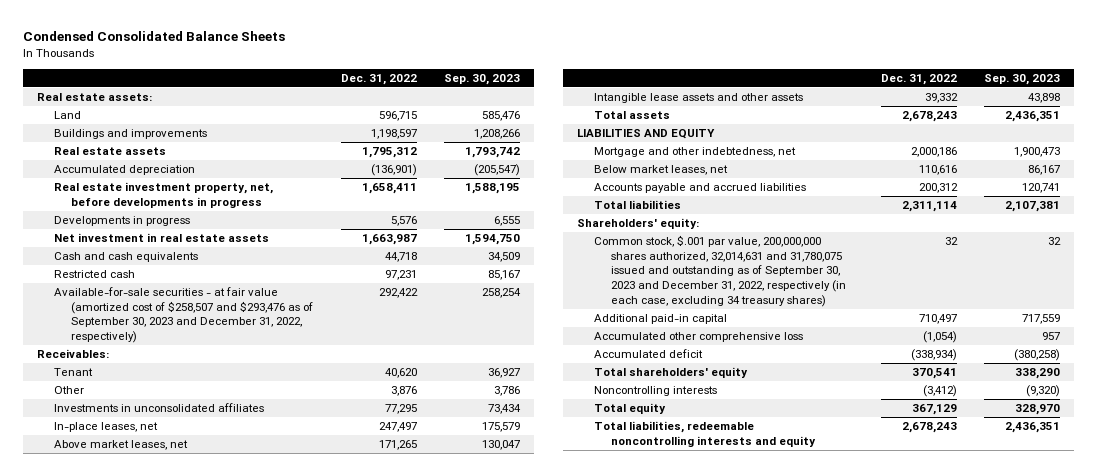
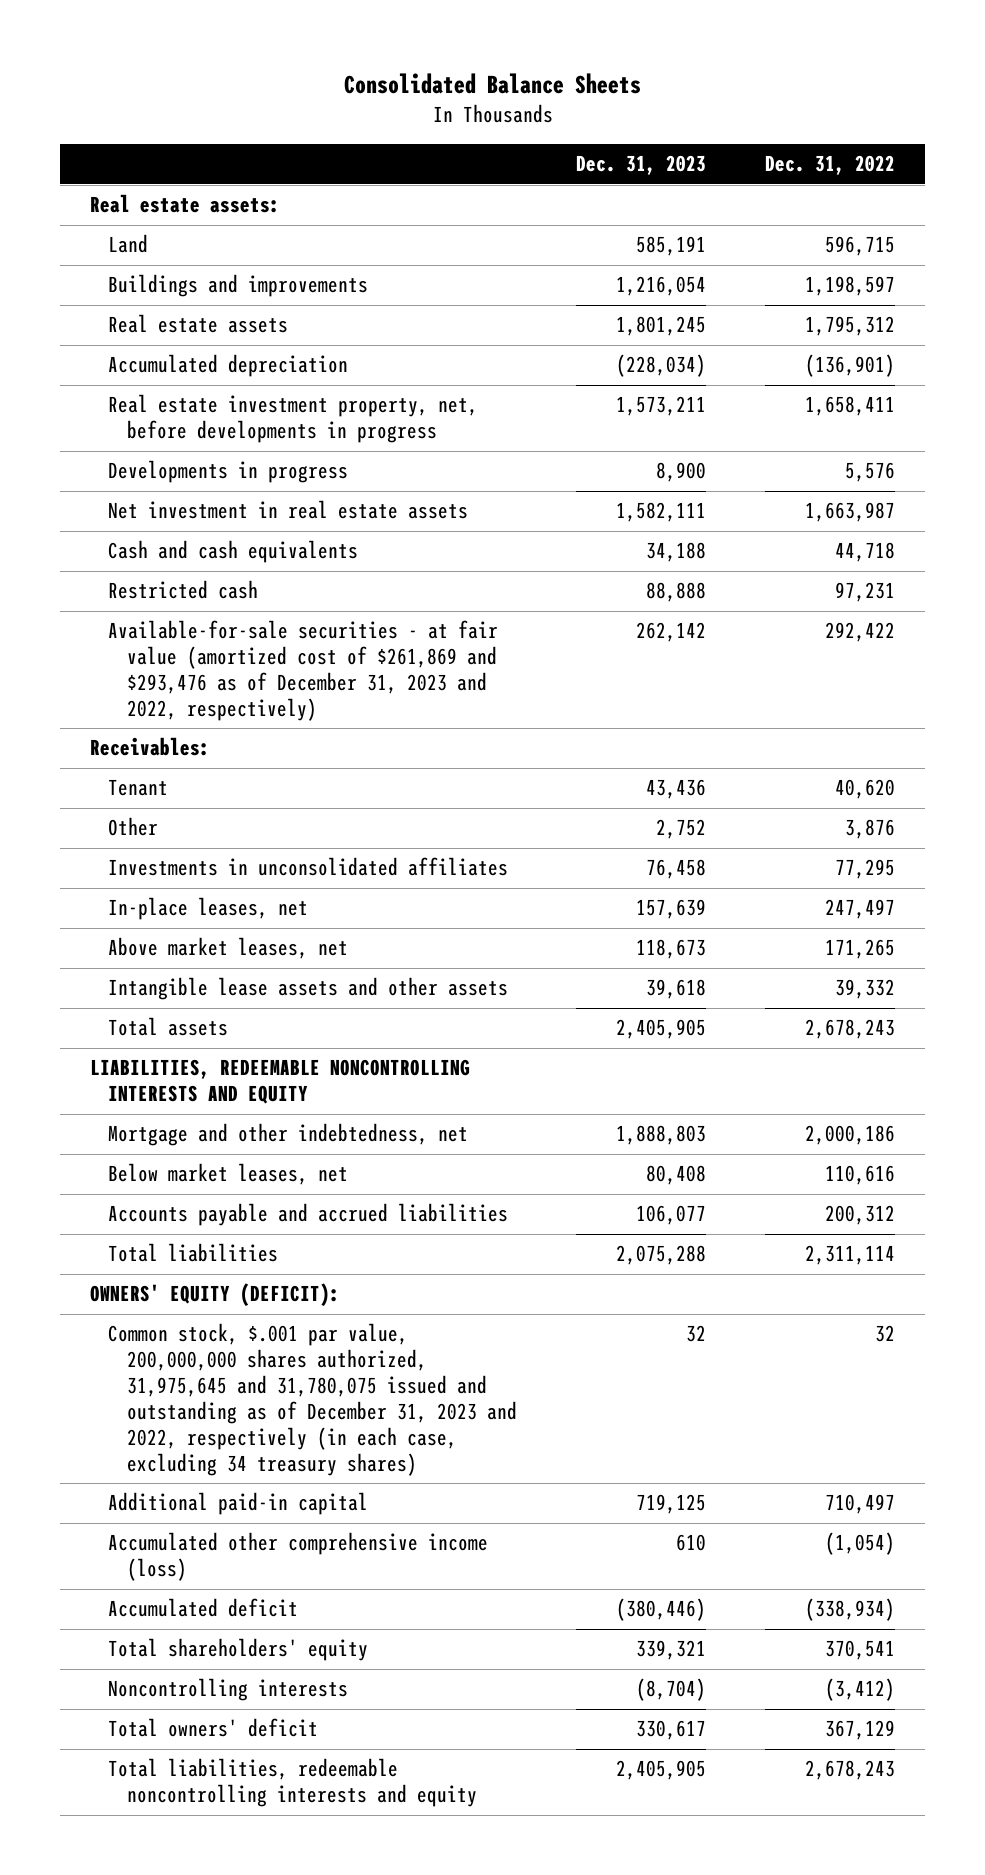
- Condensed Consolidated Balance Sheets
+ Consolidated Balance Sheets
- | Dec. 31, 2022 | Sep. 30, 2023
+ | Dec. 31, 2023 | Dec. 31, 2022
- Available-for-sale securities - at fair value (amortized cost of $258,507 and $293,476 as of September 30, 2023 and December 31, 2022, respectively) | 292,422 | 258,254
+ Available-for-sale securities - at fair value (amortized cost of $261,869 and $293,476 as of December 31, 2023 and 2022, respectively) | 262,142 | 292,422
- LIABILITIES AND EQUITY
+ LIABILITIES, REDEEMABLE NONCONTROLLING INTERESTS AND EQUITY
- Shareholders' equity:
- Common stock, $.001 par value, 200,000,000 shares authorized, 32,014,631 and 31,780,075 issued and outstanding as of September 30, 2023 and December 31, 2022, respectively (in each case, excluding 34 treasury shares) | 32 | 32
+ OWNERS' EQUITY (DEFICIT):
+ Common stock, $.001 par value, 200,000,000 shares authorized, 31,975,645 and 31,780,075 issued and outstanding as of December 31, 2023 and 2022, respectively (in each case, excluding 34 treasury shares) | 32 | 32
- Accumulated other comprehensive loss | (1,054) | 957
+ Accumulated other comprehensive income (loss) | 610 | (1,054)
- Total equity | 367,129 | 328,970
+ Total owners' deficit | 330,617 | 367,129

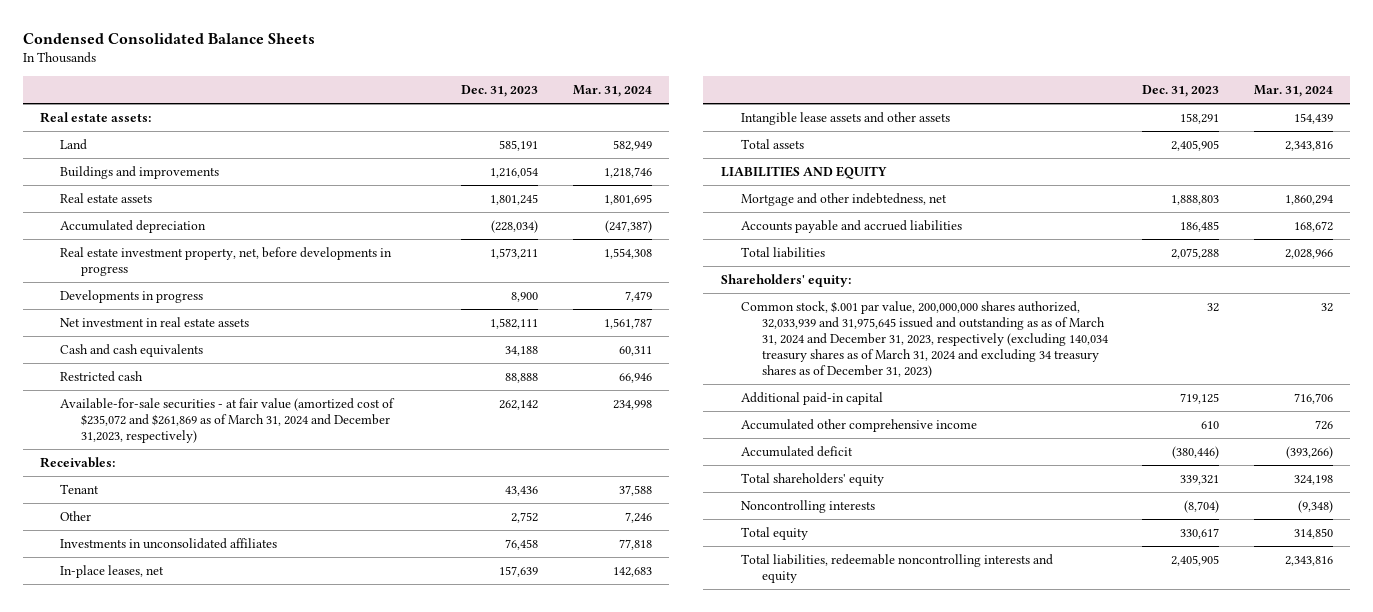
- Consolidated Balance Sheets
+ Condensed Consolidated Balance Sheets
- | Dec. 31, 2023 | Dec. 31, 2022
+ | Dec. 31, 2023 | Mar. 31, 2024
- Available-for-sale securities - at fair value (amortized cost of $261,869 and $293,476 as of December 31, 2023 and 2022, respectively) | 262,142 | 292,422
+ Available-for-sale securities - at fair value (amortized cost of $235,072 and $261,869 as of March 31, 2024 and December 31,2023, respectively) | 262,142 | 234,998
- Above market leases, net | 118,673 | 171,265
- Intangible lease assets and other assets | 39,618 | 39,332
+ Intangible lease assets and other assets | 158,291 | 154,439
- LIABILITIES, REDEEMABLE NONCONTROLLING INTERESTS AND EQUITY
+ LIABILITIES AND EQUITY
- Below market leases, net | 80,408 | 110,616
- Accounts payable and accrued liabilities | 106,077 | 200,312
+ Accounts payable and accrued liabilities | 186,485 | 168,672
- OWNERS' EQUITY (DEFICIT):
- Common stock, $.001 par value, 200,000,000 shares authorized, 31,975,645 and 31,780,075 issued and outstanding as of December 31, 2023 and 2022, respectively (in each case, excluding 34 treasury shares) | 32 | 32
+ Shareholders' equity:
+ Common stock, $.001 par value, 200,000,000 shares authorized, 32,033,939 and 31,975,645 issued and outstanding as as of March 31, 2024 and December 31, 2023, respectively (excluding 140,034 treasury shares as of March 31, 2024 and excluding 34 treasury shares as of December 31, 2023) | 32 | 32
- Accumulated other comprehensive income (loss) | 610 | (1,054)
+ Accumulated other comprehensive income | 610 | 726
- Total owners' deficit | 330,617 | 367,129
+ Total equity | 330,617 | 314,850

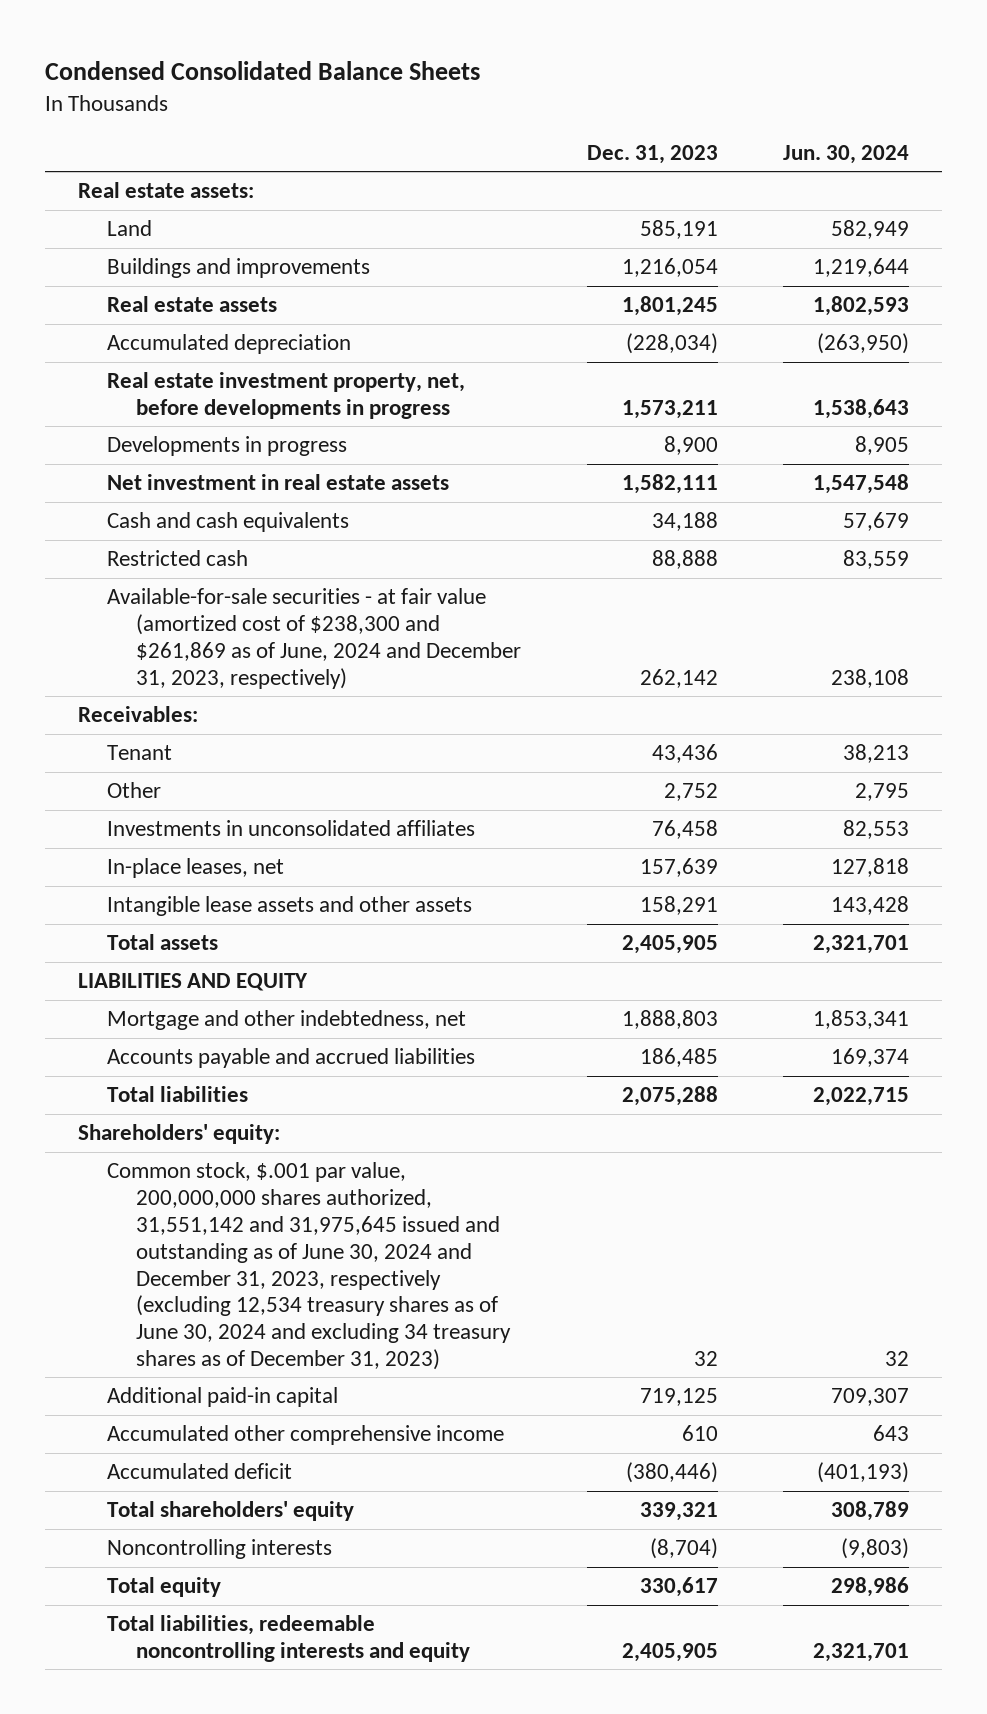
- | Dec. 31, 2023 | Mar. 31, 2024
+ | Dec. 31, 2023 | Jun. 30, 2024
- Available-for-sale securities - at fair value (amortized cost of $235,072 and $261,869 as of March 31, 2024 and December 31,2023, respectively) | 262,142 | 234,998
+ Available-for-sale securities - at fair value (amortized cost of $238,300 and $261,869 as of June, 2024 and December 31, 2023, respectively) | 262,142 | 238,108
- Common stock, $.001 par value, 200,000,000 shares authorized, 32,033,939 and 31,975,645 issued and outstanding as as of March 31, 2024 and December 31, 2023, respectively (excluding 140,034 treasury shares as of March 31, 2024 and excluding 34 treasury shares as of December 31, 2023) | 32 | 32
+ Common stock, $.001 par value, 200,000,000 shares authorized, 31,551,142 and 31,975,645 issued and outstanding as of June 30, 2024 and December 31, 2023, respectively (excluding 12,534 treasury shares as of June 30, 2024 and excluding 34 treasury shares as of December 31, 2023) | 32 | 32

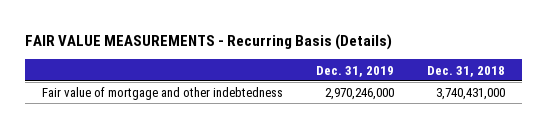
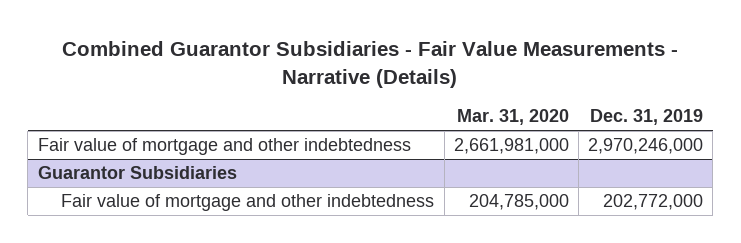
- FAIR VALUE MEASUREMENTS - Recurring Basis (Details)
+ Combined Guarantor Subsidiaries - Fair Value Measurements - Narrative (Details)
- | Dec. 31, 2019 | Dec. 31, 2018
+ | Mar. 31, 2020 | Dec. 31, 2019
+ Guarantor Subsidiaries
+ Fair value of mortgage and other indebtedness | 204,785,000 | 202,772,000

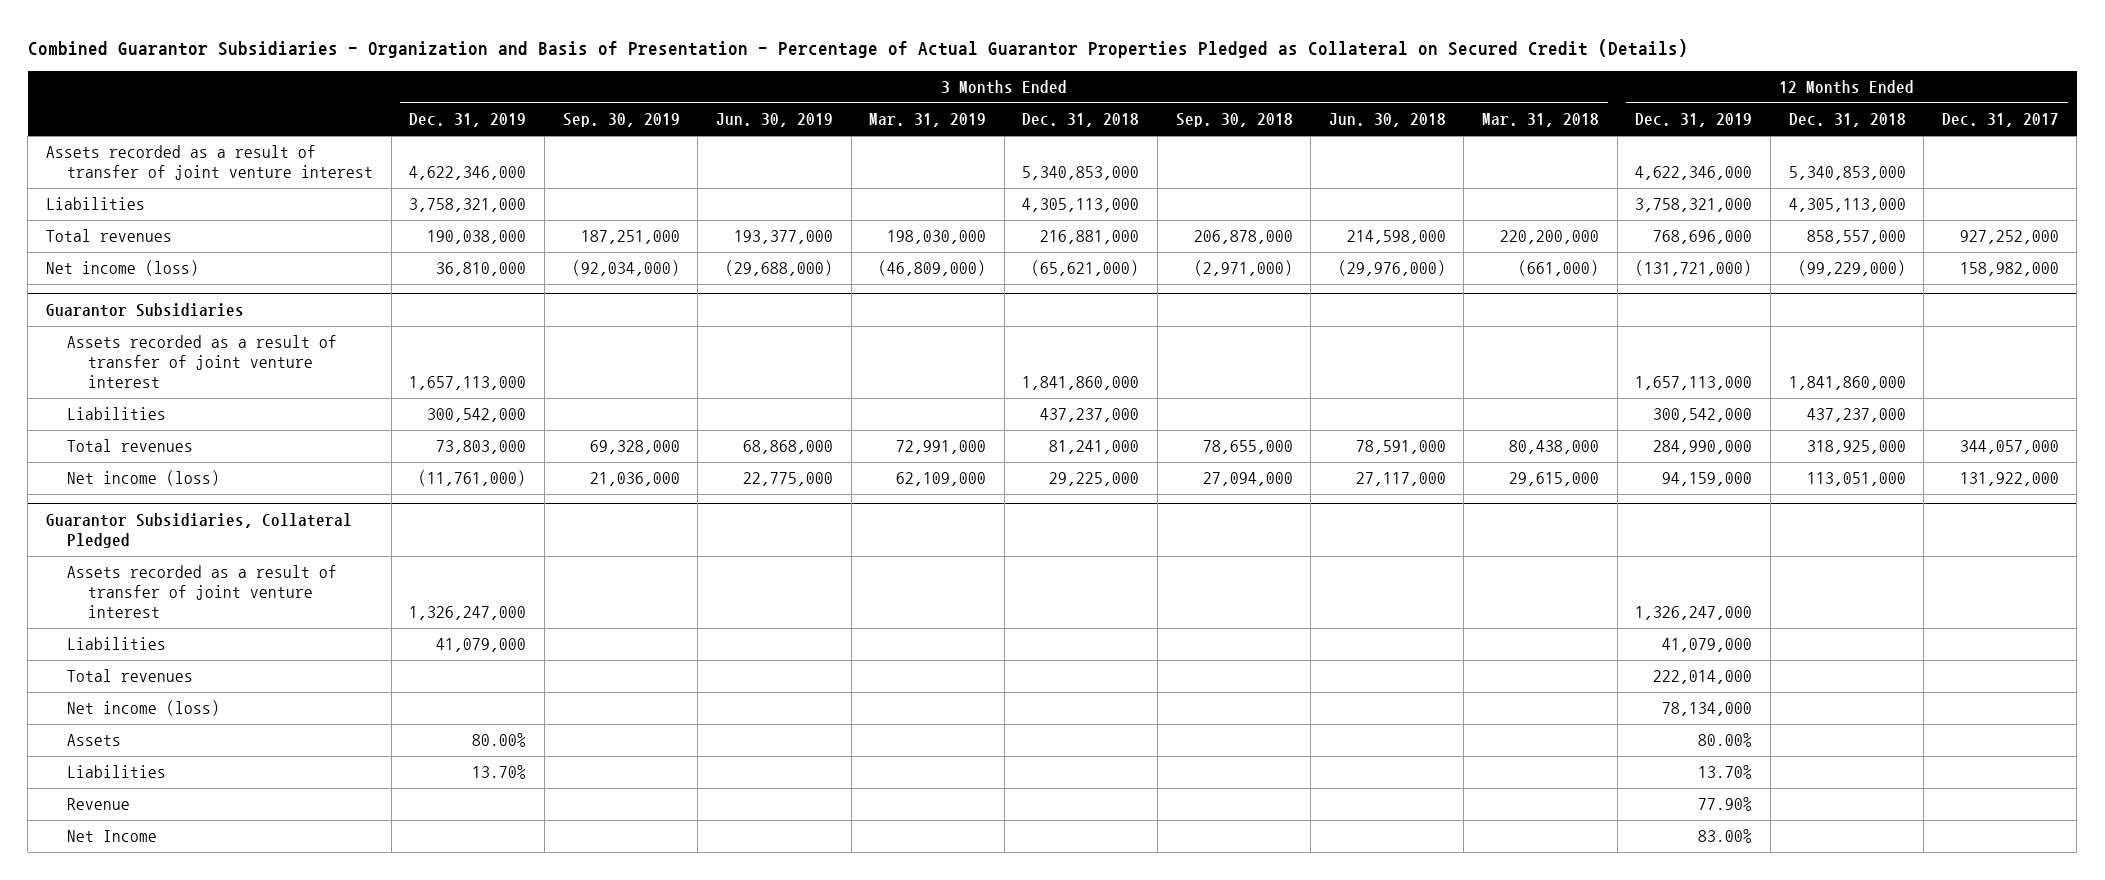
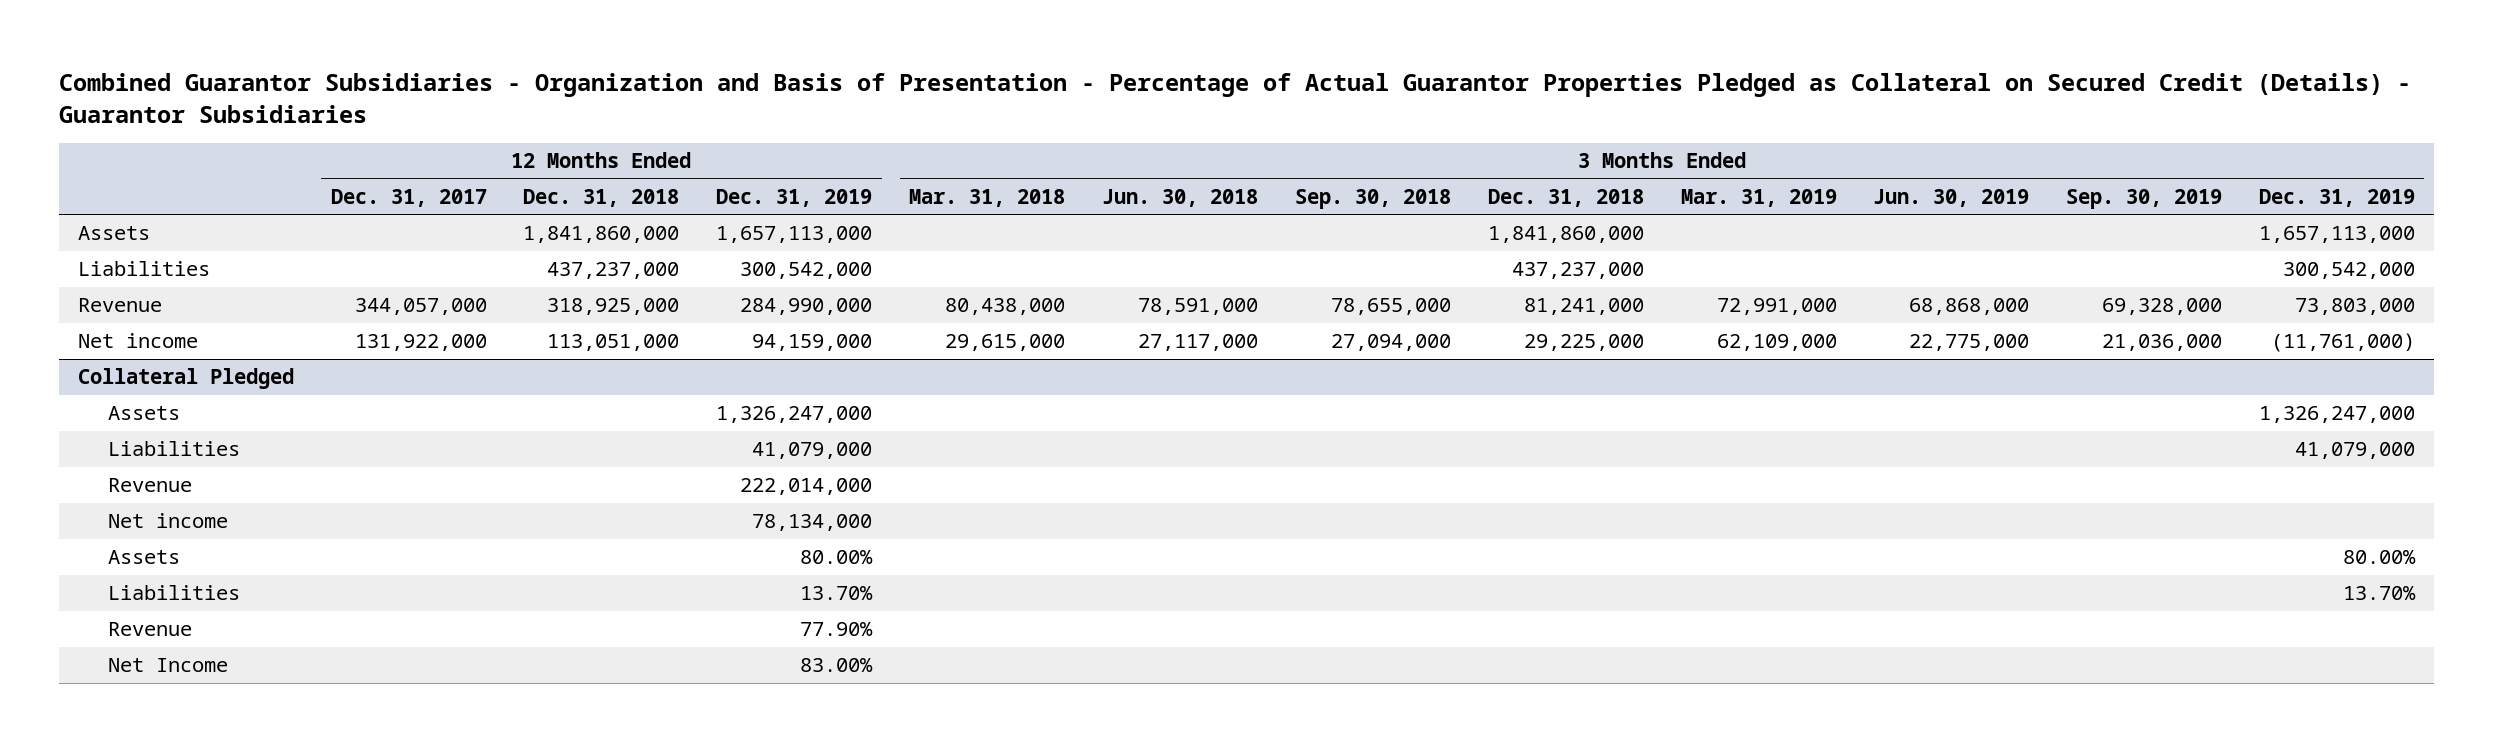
- Combined Guarantor Subsidiaries - Organization and Basis of Presentation - Percentage of Actual Guarantor Properties Pledged as Collateral on Secured Credit (Details)
+ Combined Guarantor Subsidiaries - Organization and Basis of Presentation - Percentage of Actual Guarantor Properties Pledged as Collateral on Secured Credit (Details) - Guarantor Subsidiaries
- | 3 Months Ended Dec. 31, 2019 | 3 Months Ended Sep. 30, 2019 | 3 Months Ended Jun. 30, 2019 | 3 Months Ended Mar. 31, 2019 | 3 Months Ended Dec. 31, 2018 | 3 Months Ended Sep. 30, 2018 | 3 Months Ended Jun. 30, 2018 | 3 Months Ended Mar. 31, 2018 | 12 Months Ended Dec. 31, 2019 | 12 Months Ended Dec. 31, 2018 | 12 Months Ended Dec. 31, 2017
+ | 12 Months Ended Dec. 31, 2017 | 12 Months Ended Dec. 31, 2018 | 12 Months Ended Dec. 31, 2019 | 3 Months Ended Mar. 31, 2018 | 3 Months Ended Jun. 30, 2018 | 3 Months Ended Sep. 30, 2018 | 3 Months Ended Dec. 31, 2018 | 3 Months Ended Mar. 31, 2019 | 3 Months Ended Jun. 30, 2019 | 3 Months Ended Sep. 30, 2019 | 3 Months Ended Dec. 31, 2019
- Assets recorded as a result of transfer of joint venture interest | 4,622,346,000 | | | | 5,340,853,000 | | | | 4,622,346,000 | 5,340,853,000 |
- Liabilities | 3,758,321,000 | | | | 4,305,113,000 | | | | 3,758,321,000 | 4,305,113,000 |
- Total revenues | 190,038,000 | 187,251,000 | 193,377,000 | 198,030,000 | 216,881,000 | 206,878,000 | 214,598,000 | 220,200,000 | 768,696,000 | 858,557,000 | 927,252,000
- Net income (loss) | 36,810,000 | (92,034,000) | (29,688,000) | (46,809,000) | (65,621,000) | (2,971,000) | (29,976,000) | (661,000) | (131,721,000) | (99,229,000) | 158,982,000
- Guarantor Subsidiaries
- Assets recorded as a result of transfer of joint venture interest | 1,657,113,000 | | | | 1,841,860,000 | | | | 1,657,113,000 | 1,841,860,000 |
+ Assets | | 1,841,860,000 | 1,657,113,000 | | | | 1,841,860,000 | | | | 1,657,113,000
- Total revenues | 73,803,000 | 69,328,000 | 68,868,000 | 72,991,000 | 81,241,000 | 78,655,000 | 78,591,000 | 80,438,000 | 284,990,000 | 318,925,000 | 344,057,000
- Net income (loss) | (11,761,000) | 21,036,000 | 22,775,000 | 62,109,000 | 29,225,000 | 27,094,000 | 27,117,000 | 29,615,000 | 94,159,000 | 113,051,000 | 131,922,000
- Guarantor Subsidiaries, Collateral Pledged
- Assets recorded as a result of transfer of joint venture interest | 1,326,247,000 | | | | | | | | 1,326,247,000 | |
+ Revenue | 344,057,000 | 318,925,000 | 284,990,000 | 80,438,000 | 78,591,000 | 78,655,000 | 81,241,000 | 72,991,000 | 68,868,000 | 69,328,000 | 73,803,000
+ Net income | 131,922,000 | 113,051,000 | 94,159,000 | 29,615,000 | 27,117,000 | 27,094,000 | 29,225,000 | 62,109,000 | 22,775,000 | 21,036,000 | (11,761,000)
+ Collateral Pledged
+ Assets | | | 1,326,247,000 | | | | | | | | 1,326,247,000
- Total revenues | | | | | | | | | 222,014,000 | |
- Net income (loss) | | | | | | | | | 78,134,000 | |
+ Revenue | | | 222,014,000 | | | | | | | |
+ Net income | | | 78,134,000 | | | | | | | |

